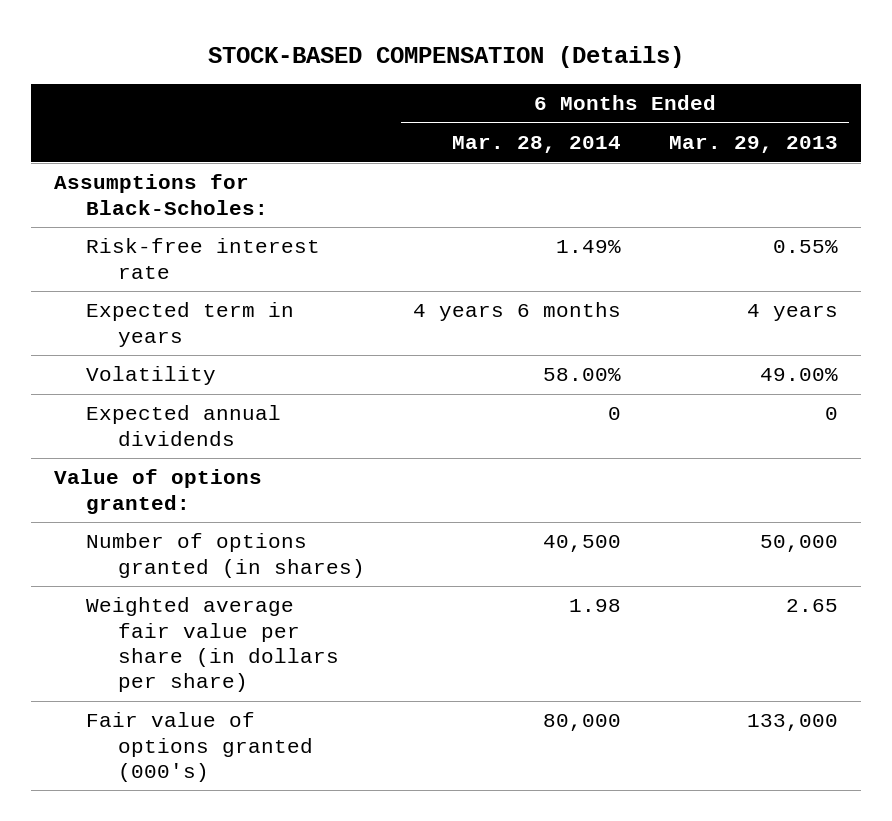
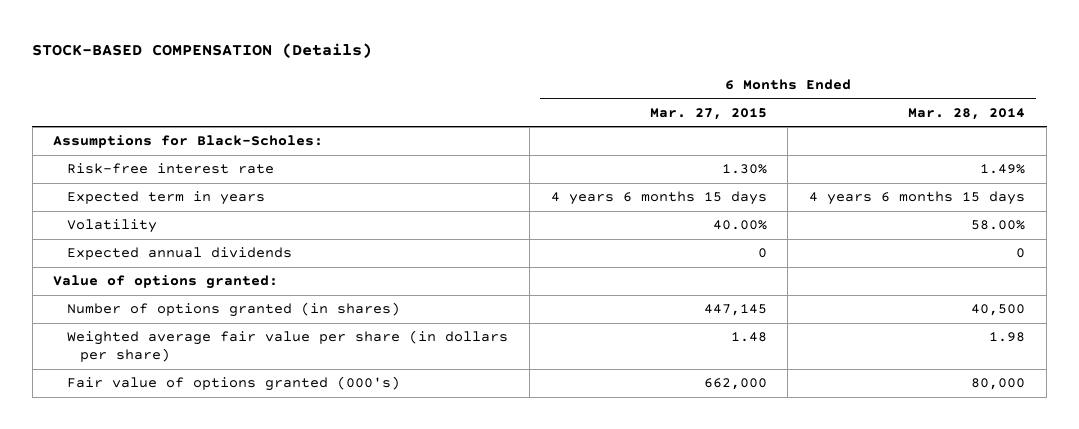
- | 6 Months Ended Mar. 28, 2014 | 6 Months Ended Mar. 29, 2013
+ | 6 Months Ended Mar. 27, 2015 | 6 Months Ended Mar. 28, 2014
- Expected term in years | 4 years 6 months | 4 years
+ Expected term in years | 4 years 6 months 15 days | 4 years 6 months 15 days

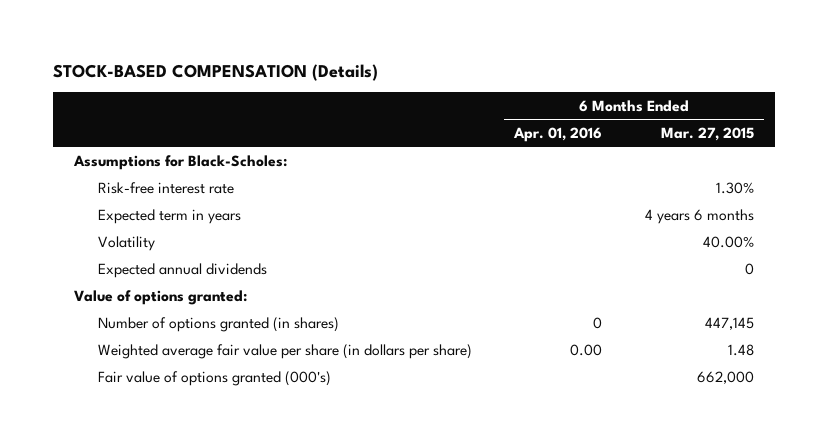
- | 6 Months Ended Mar. 27, 2015 | 6 Months Ended Mar. 28, 2014
+ | 6 Months Ended Apr. 01, 2016 | 6 Months Ended Mar. 27, 2015
- Expected term in years | 4 years 6 months 15 days | 4 years 6 months 15 days
+ Expected term in years | | 4 years 6 months

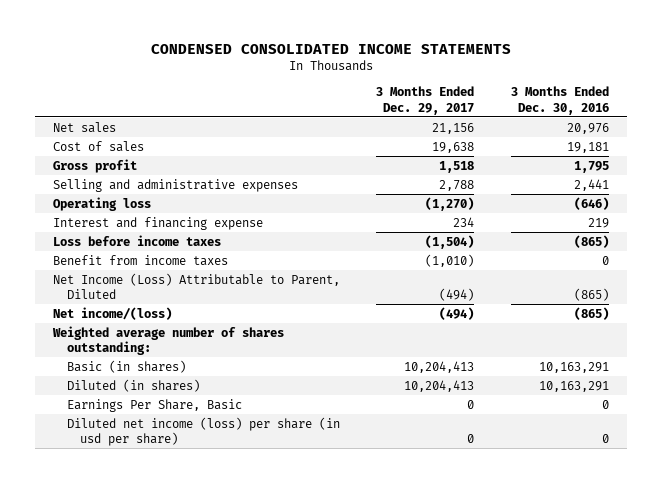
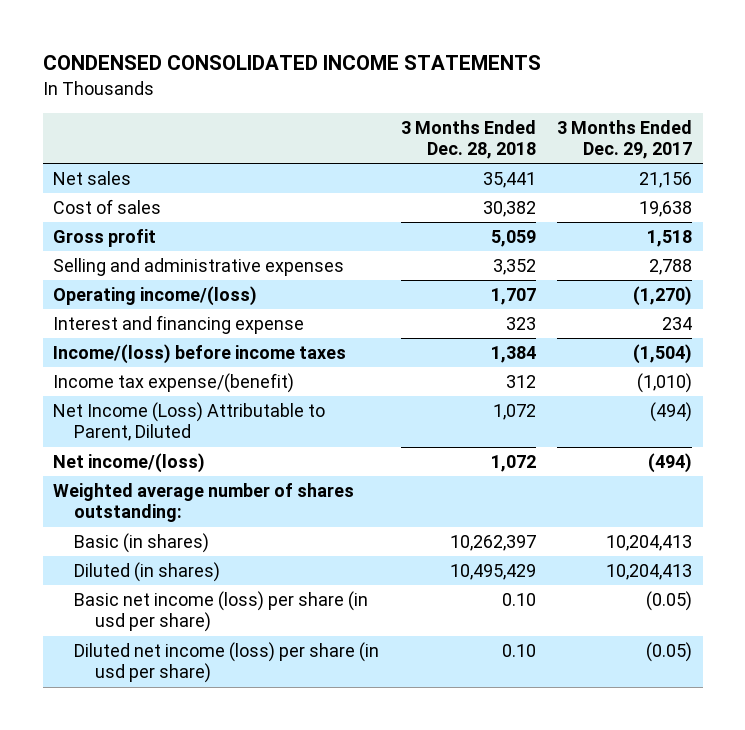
- | 3 Months Ended Dec. 29, 2017 | 3 Months Ended Dec. 30, 2016
+ | 3 Months Ended Dec. 28, 2018 | 3 Months Ended Dec. 29, 2017
- Operating loss | (1,270) | (646)
+ Operating income/(loss) | 1,707 | (1,270)
- Loss before income taxes | (1,504) | (865)
- Benefit from income taxes | (1,010) | 0
+ Income/(loss) before income taxes | 1,384 | (1,504)
+ Income tax expense/(benefit) | 312 | (1,010)
- Earnings Per Share, Basic | 0 | 0
- Diluted net income (loss) per share (in usd per share) | 0 | 0
+ Basic net income (loss) per share (in usd per share) | 0.10 | (0.05)
+ Diluted net income (loss) per share (in usd per share) | 0.10 | (0.05)

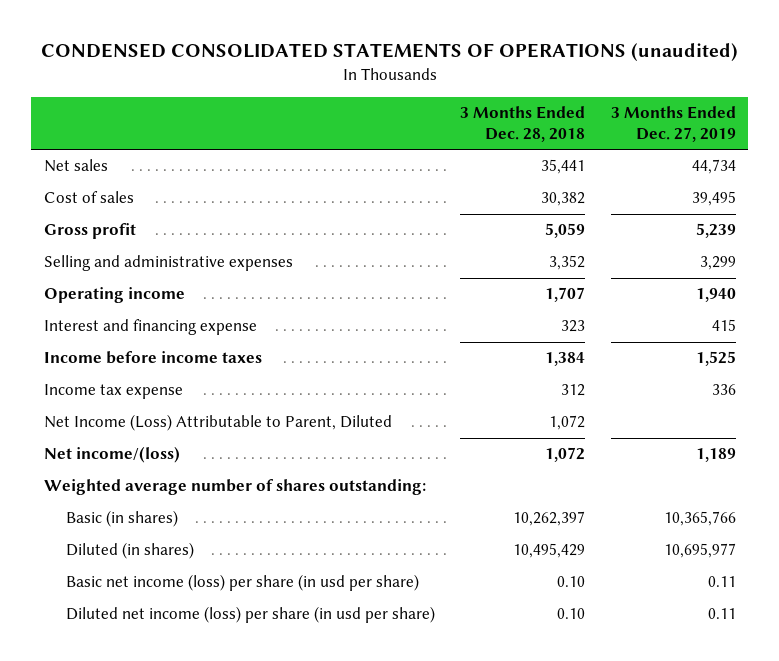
- CONDENSED CONSOLIDATED INCOME STATEMENTS
+ CONDENSED CONSOLIDATED STATEMENTS OF OPERATIONS (unaudited)
- | 3 Months Ended Dec. 28, 2018 | 3 Months Ended Dec. 29, 2017
+ | 3 Months Ended Dec. 28, 2018 | 3 Months Ended Dec. 27, 2019
- Operating income/(loss) | 1,707 | (1,270)
+ Operating income | 1,707 | 1,940
- Income/(loss) before income taxes | 1,384 | (1,504)
- Income tax expense/(benefit) | 312 | (1,010)
+ Income before income taxes | 1,384 | 1,525
+ Income tax expense | 312 | 336

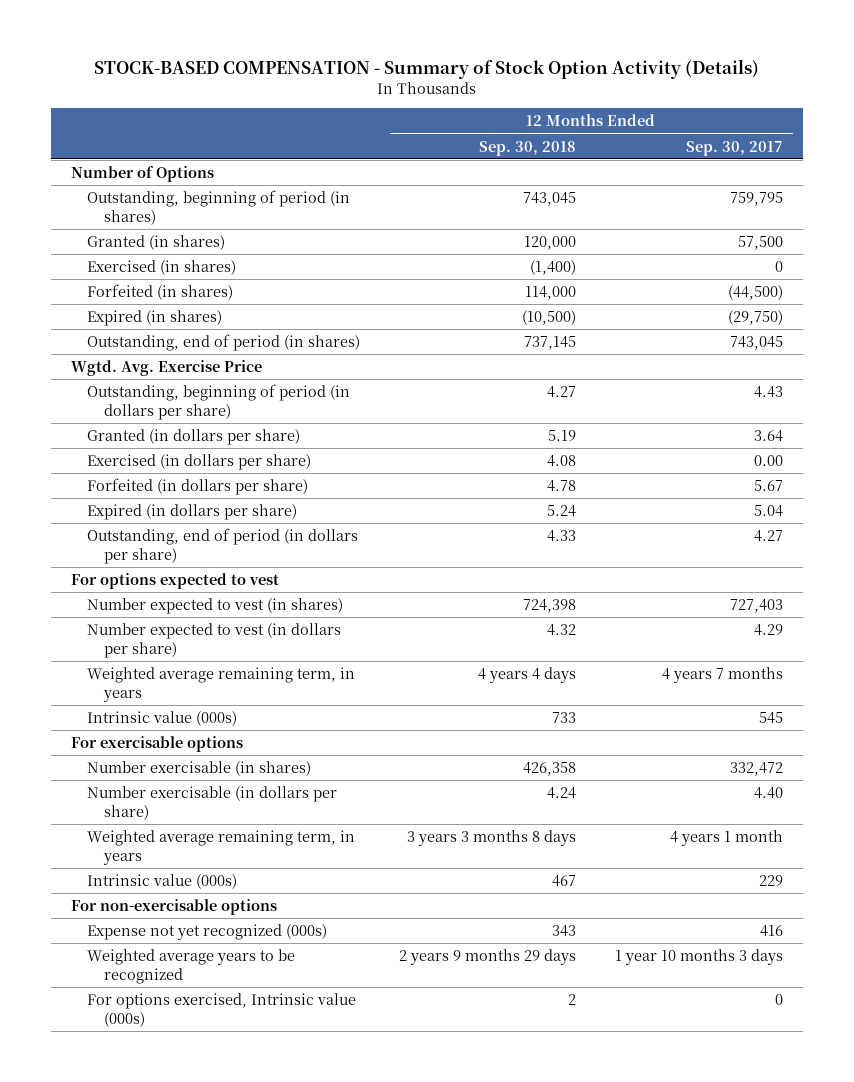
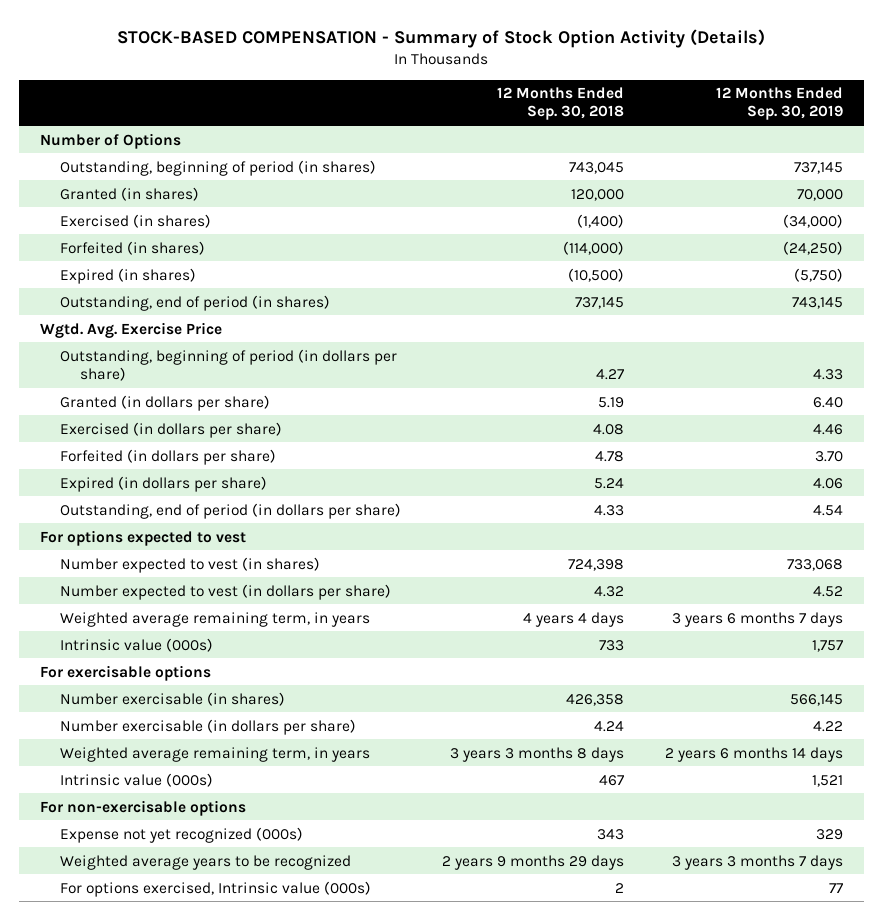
- | 12 Months Ended Sep. 30, 2018 | 12 Months Ended Sep. 30, 2017
+ | 12 Months Ended Sep. 30, 2018 | 12 Months Ended Sep. 30, 2019
- Forfeited (in shares) | 114,000 | (44,500)
+ Forfeited (in shares) | (114,000) | (24,250)

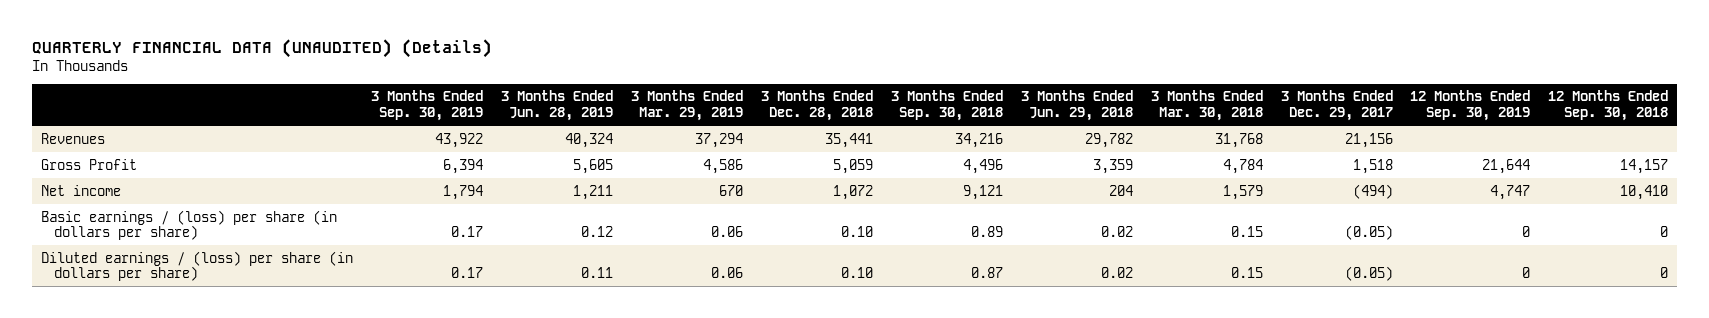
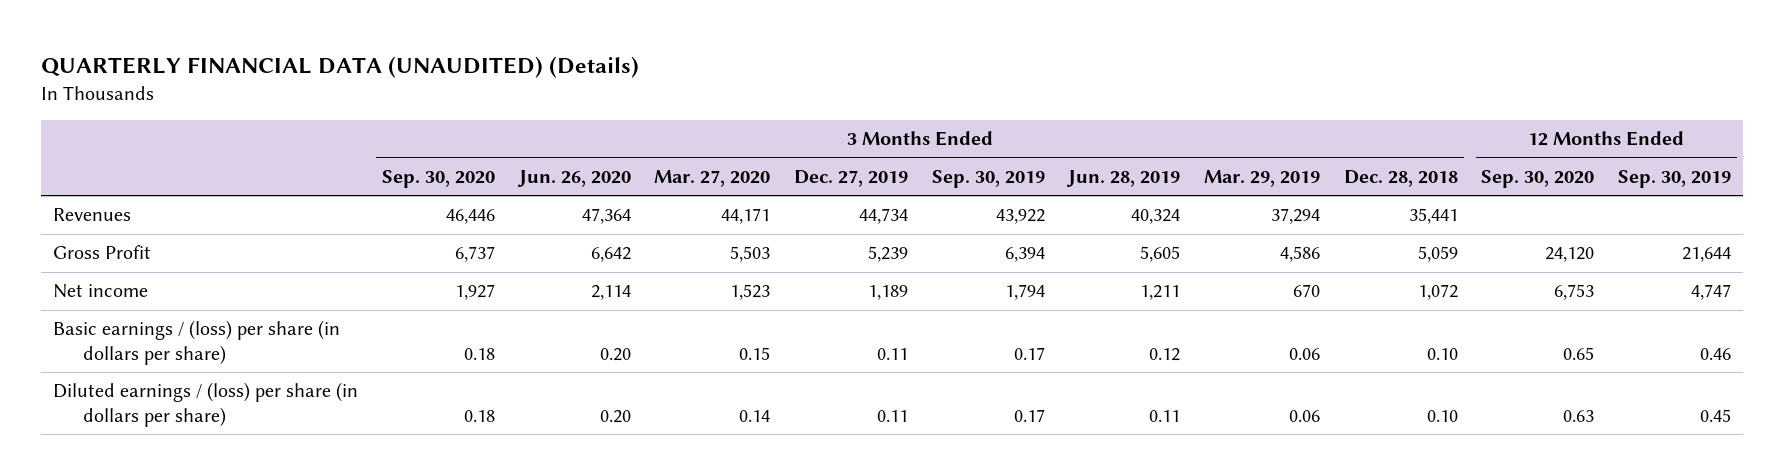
- | 3 Months Ended Sep. 30, 2019 | 3 Months Ended Jun. 28, 2019 | 3 Months Ended Mar. 29, 2019 | 3 Months Ended Dec. 28, 2018 | 3 Months Ended Sep. 30, 2018 | 3 Months Ended Jun. 29, 2018 | 3 Months Ended Mar. 30, 2018 | 3 Months Ended Dec. 29, 2017 | 12 Months Ended Sep. 30, 2019 | 12 Months Ended Sep. 30, 2018
+ | 3 Months Ended Sep. 30, 2020 | 3 Months Ended Jun. 26, 2020 | 3 Months Ended Mar. 27, 2020 | 3 Months Ended Dec. 27, 2019 | 3 Months Ended Sep. 30, 2019 | 3 Months Ended Jun. 28, 2019 | 3 Months Ended Mar. 29, 2019 | 3 Months Ended Dec. 28, 2018 | 12 Months Ended Sep. 30, 2020 | 12 Months Ended Sep. 30, 2019
- Basic earnings / (loss) per share (in dollars per share) | 0.17 | 0.12 | 0.06 | 0.10 | 0.89 | 0.02 | 0.15 | (0.05) | 0 | 0
- Diluted earnings / (loss) per share (in dollars per share) | 0.17 | 0.11 | 0.06 | 0.10 | 0.87 | 0.02 | 0.15 | (0.05) | 0 | 0
+ Basic earnings / (loss) per share (in dollars per share) | 0.18 | 0.20 | 0.15 | 0.11 | 0.17 | 0.12 | 0.06 | 0.10 | 0.65 | 0.46
+ Diluted earnings / (loss) per share (in dollars per share) | 0.18 | 0.20 | 0.14 | 0.11 | 0.17 | 0.11 | 0.06 | 0.10 | 0.63 | 0.45

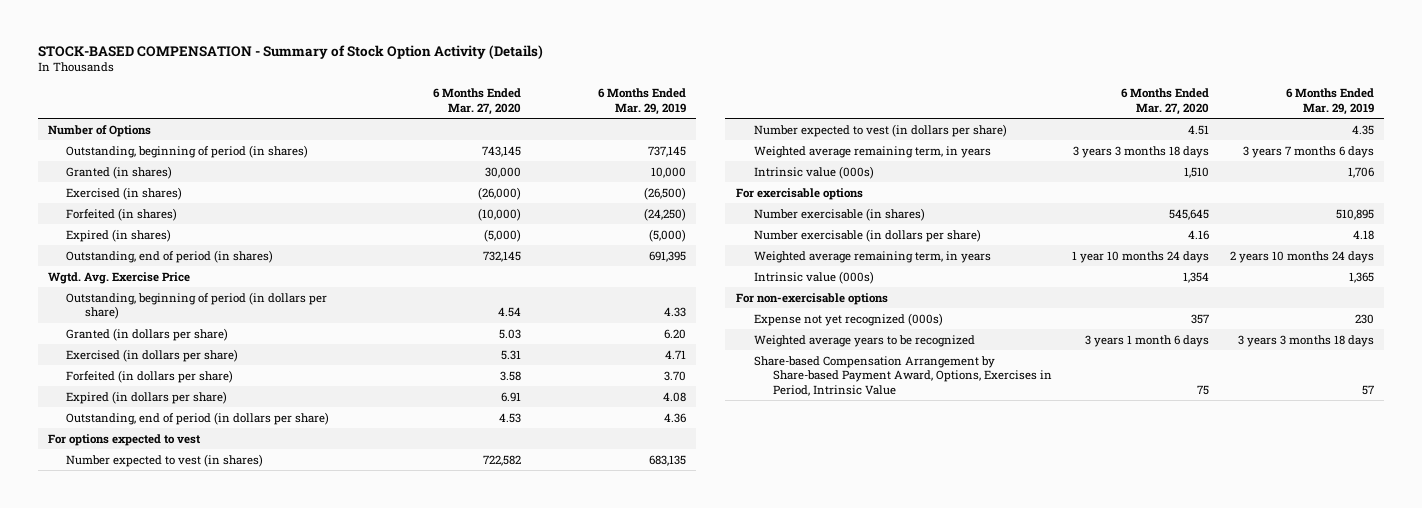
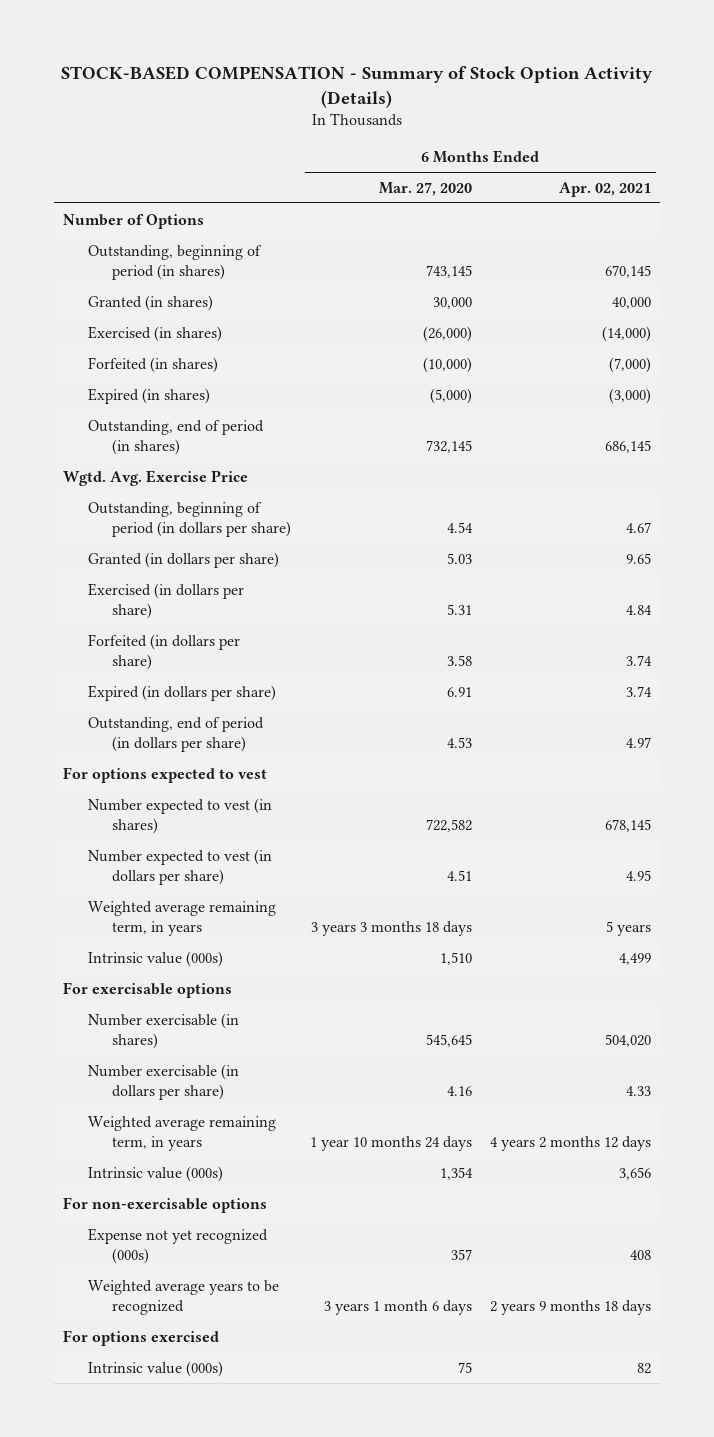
- | 6 Months Ended Mar. 27, 2020 | 6 Months Ended Mar. 29, 2019
+ | 6 Months Ended Mar. 27, 2020 | 6 Months Ended Apr. 02, 2021
- Share-based Compensation Arrangement by Share-based Payment Award, Options, Exercises in Period, Intrinsic Value | 75 | 57
+ For options exercised
+ Intrinsic value (000s) | 75 | 82

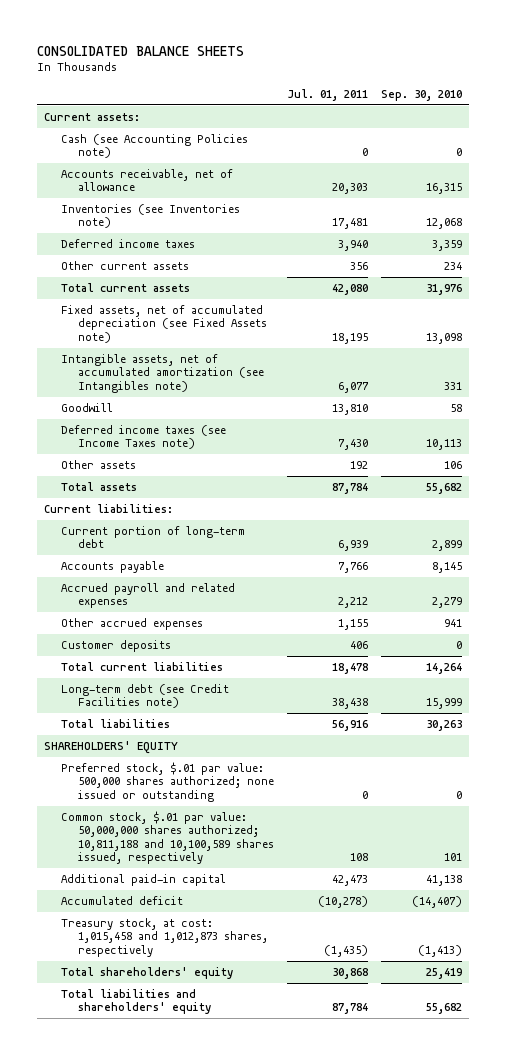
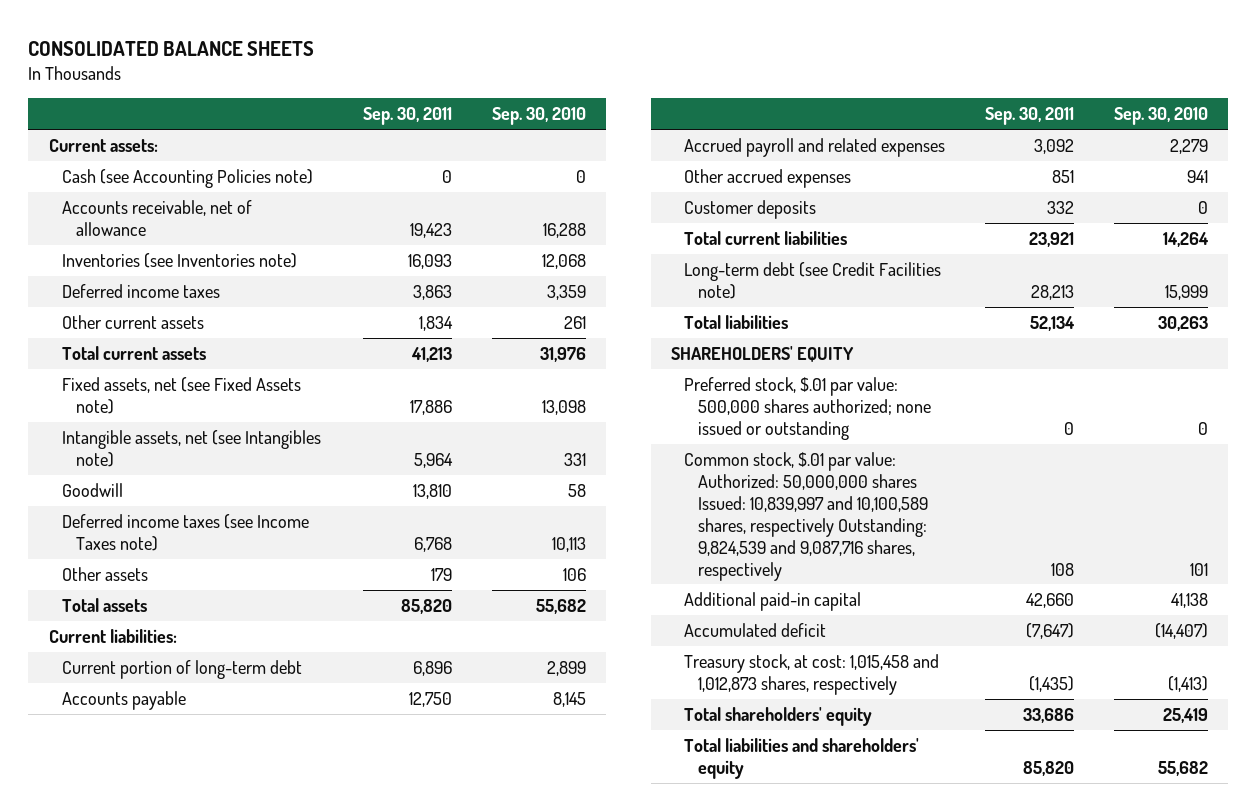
- | Jul. 01, 2011 | Sep. 30, 2010
+ | Sep. 30, 2011 | Sep. 30, 2010
- Accounts receivable, net of allowance | 20,303 | 16,315
+ Accounts receivable, net of allowance | 19,423 | 16,288
- Other current assets | 356 | 234
+ Other current assets | 1,834 | 261
- Fixed assets, net of accumulated depreciation (see Fixed Assets note) | 18,195 | 13,098
- Intangible assets, net of accumulated amortization (see Intangibles note) | 6,077 | 331
+ Fixed assets, net (see Fixed Assets note) | 17,886 | 13,098
+ Intangible assets, net (see Intangibles note) | 5,964 | 331
- Common stock, $.01 par value: 50,000,000 shares authorized; 10,811,188 and 10,100,589 shares issued, respectively | 108 | 101
+ Common stock, $.01 par value: Authorized: 50,000,000 shares Issued: 10,839,997 and 10,100,589 shares, respectively Outstanding: 9,824,539 and 9,087,716 shares, respectively | 108 | 101

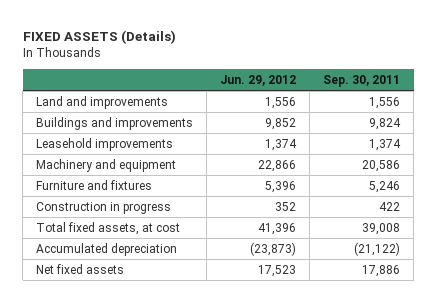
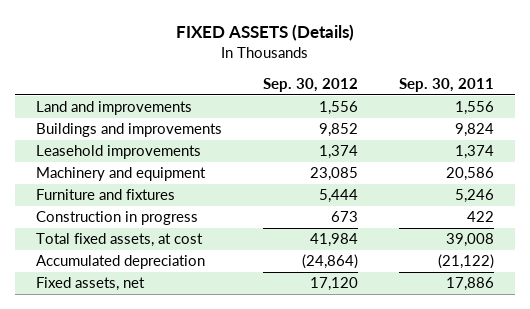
- | Jun. 29, 2012 | Sep. 30, 2011
+ | Sep. 30, 2012 | Sep. 30, 2011
- Net fixed assets | 17,523 | 17,886
+ Fixed assets, net | 17,120 | 17,886

